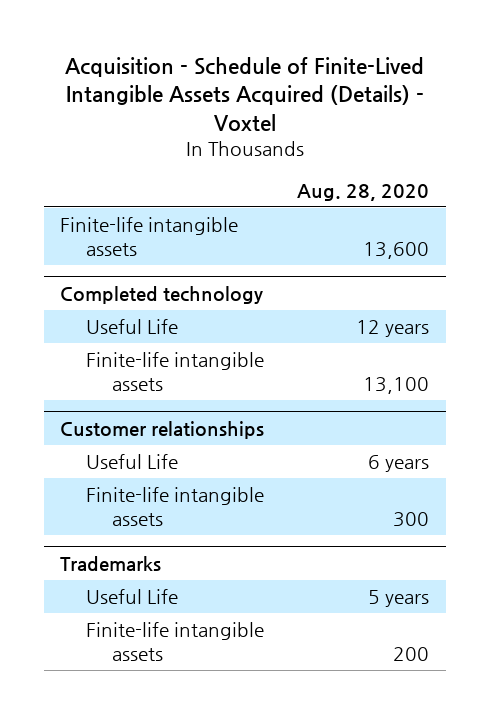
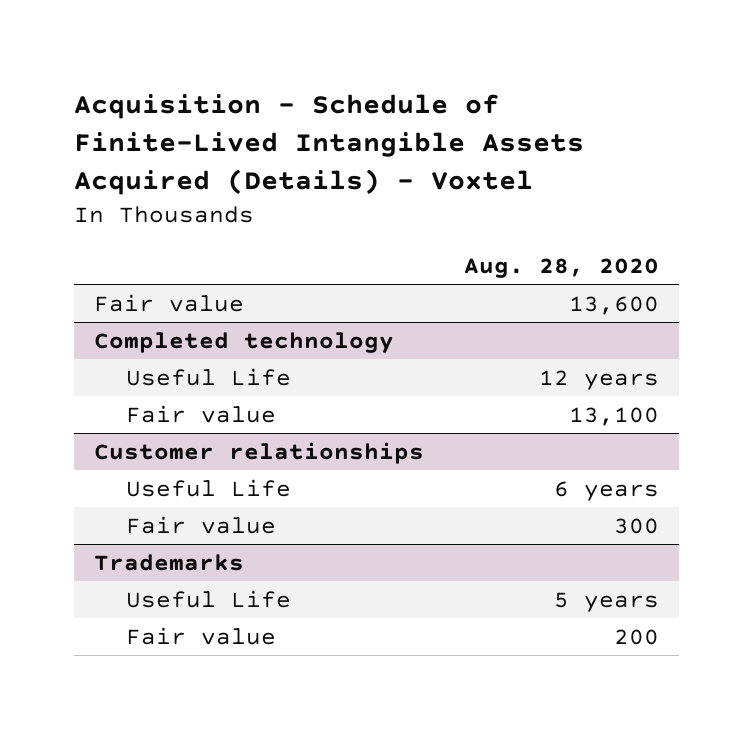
- Finite-life intangible assets | 13,600
+ Fair value | 13,600
@ Completed technology
- Finite-life intangible assets | 13,100
+ Fair value | 13,100
@ Customer relationships
- Finite-life intangible assets | 300
+ Fair value | 300
@ Trademarks
- Finite-life intangible assets | 200
+ Fair value | 200

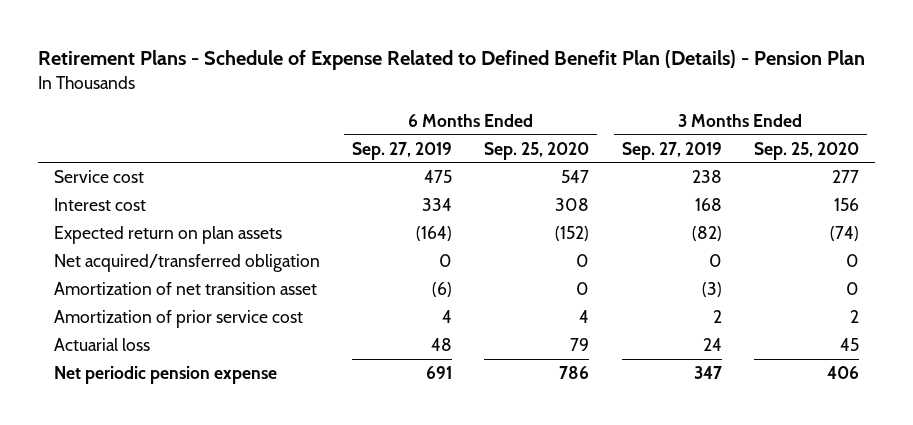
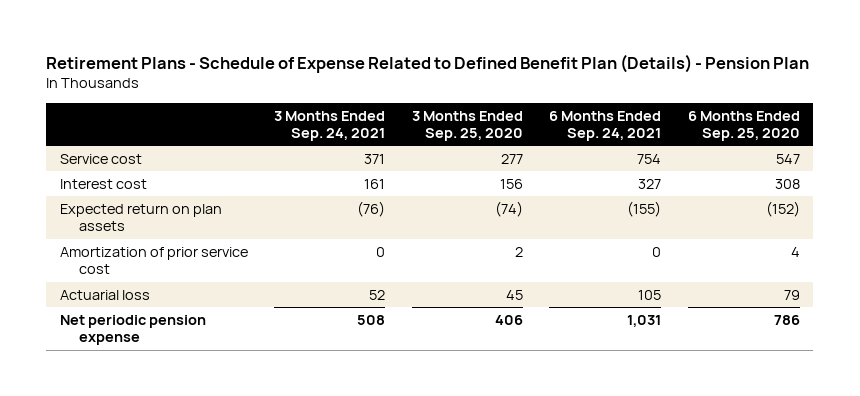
- | 6 Months Ended Sep. 27, 2019 | 6 Months Ended Sep. 25, 2020 | 3 Months Ended Sep. 27, 2019 | 3 Months Ended Sep. 25, 2020
+ | 3 Months Ended Sep. 24, 2021 | 3 Months Ended Sep. 25, 2020 | 6 Months Ended Sep. 24, 2021 | 6 Months Ended Sep. 25, 2020
- Net acquired/transferred obligation | 0 | 0 | 0 | 0
- Amortization of net transition asset | (6) | 0 | (3) | 0

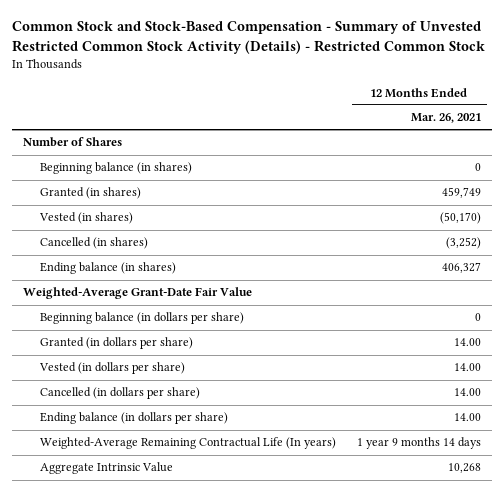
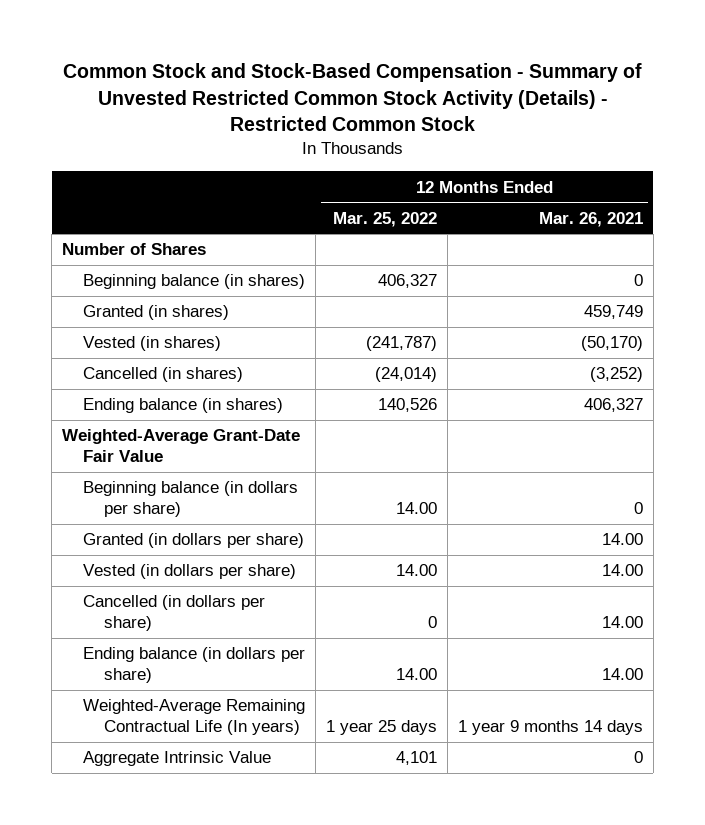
- | 12 Months Ended Mar. 26, 2021
+ | 12 Months Ended Mar. 25, 2022 | 12 Months Ended Mar. 26, 2021
- Aggregate Intrinsic Value | 10,268
+ Aggregate Intrinsic Value | 4,101 | 0

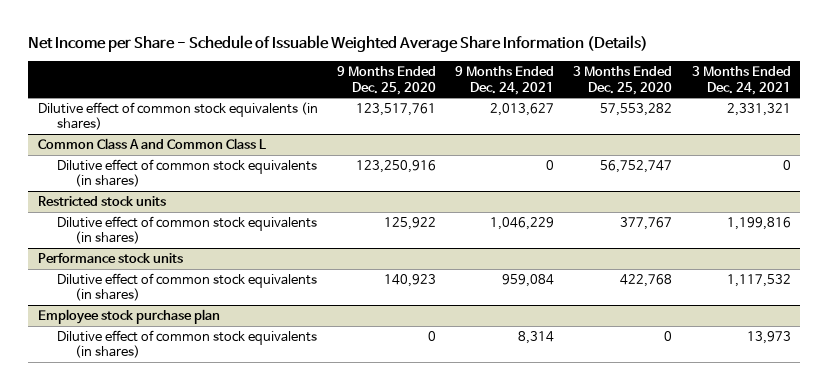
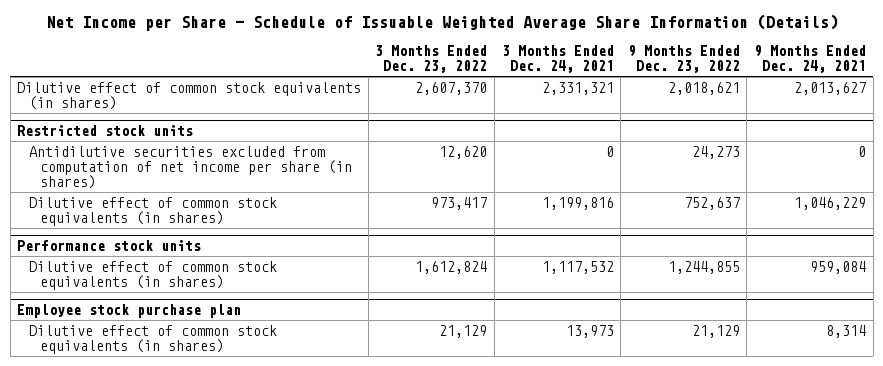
- | 9 Months Ended Dec. 25, 2020 | 9 Months Ended Dec. 24, 2021 | 3 Months Ended Dec. 25, 2020 | 3 Months Ended Dec. 24, 2021
+ | 3 Months Ended Dec. 23, 2022 | 3 Months Ended Dec. 24, 2021 | 9 Months Ended Dec. 23, 2022 | 9 Months Ended Dec. 24, 2021
- Common Class A and Common Class L
- Dilutive effect of common stock equivalents (in shares) | 123,250,916 | 0 | 56,752,747 | 0
@ Restricted stock units
+ Antidilutive securities excluded from computation of net income per share (in shares) | 12,620 | 0 | 24,273 | 0

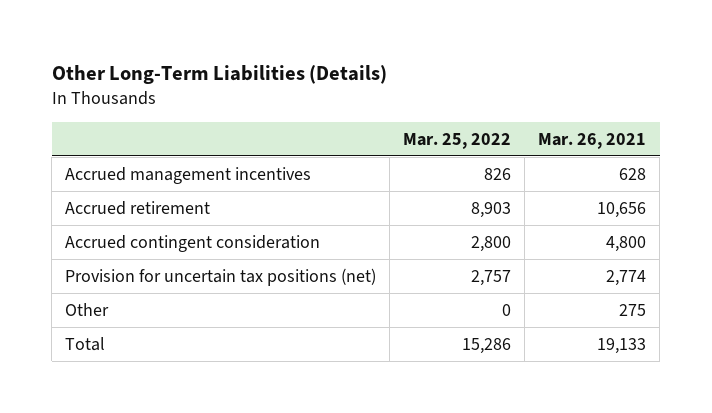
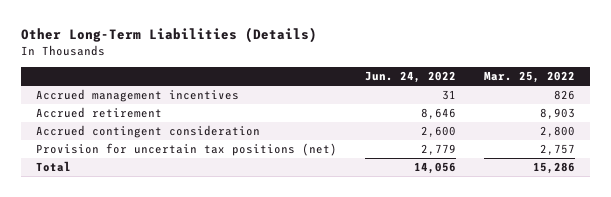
- | Mar. 25, 2022 | Mar. 26, 2021
+ | Jun. 24, 2022 | Mar. 25, 2022
- Other | 0 | 275

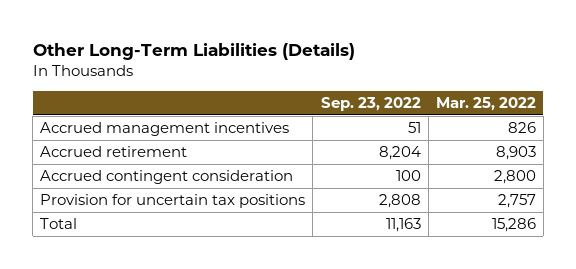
- | Jun. 24, 2022 | Mar. 25, 2022
+ | Sep. 23, 2022 | Mar. 25, 2022
- Provision for uncertain tax positions (net) | 2,779 | 2,757
+ Provision for uncertain tax positions | 2,808 | 2,757

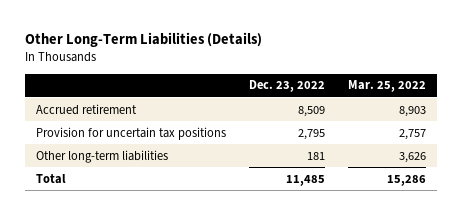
- | Sep. 23, 2022 | Mar. 25, 2022
+ | Dec. 23, 2022 | Mar. 25, 2022
- Accrued management incentives | 51 | 826
- Accrued contingent consideration | 100 | 2,800
+ Other long-term liabilities | 181 | 3,626

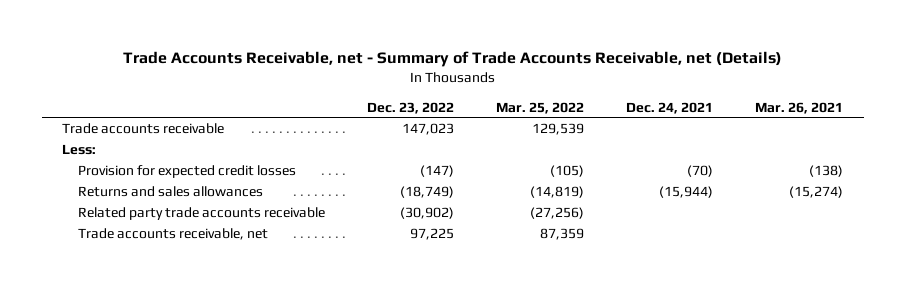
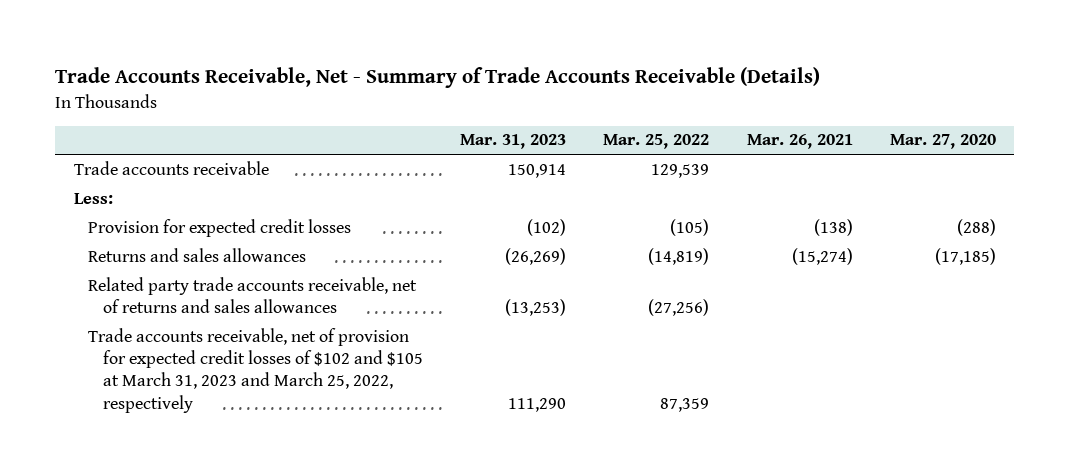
- Trade Accounts Receivable, net - Summary of Trade Accounts Receivable, net (Details)
+ Trade Accounts Receivable, Net - Summary of Trade Accounts Receivable (Details)
- | Dec. 23, 2022 | Mar. 25, 2022 | Dec. 24, 2021 | Mar. 26, 2021
+ | Mar. 31, 2023 | Mar. 25, 2022 | Mar. 26, 2021 | Mar. 27, 2020
- Related party trade accounts receivable | (30,902) | (27,256) | |
- Trade accounts receivable, net | 97,225 | 87,359 | |
+ Related party trade accounts receivable, net of returns and sales allowances | (13,253) | (27,256) | |
+ Trade accounts receivable, net of provision for expected credit losses of $102 and $105 at March 31, 2023 and March 25, 2022, respectively | 111,290 | 87,359 | |

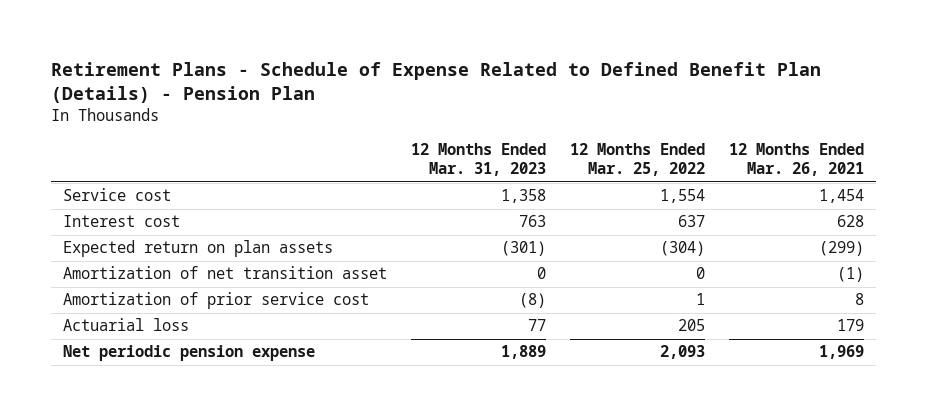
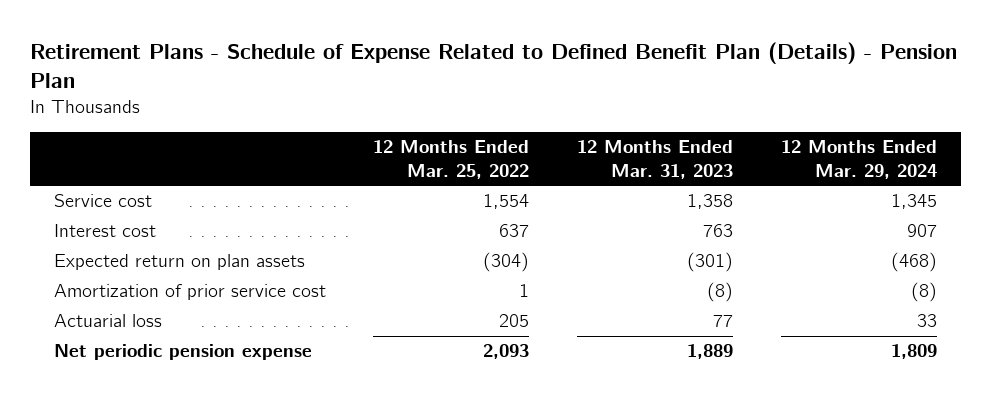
- | 12 Months Ended Mar. 31, 2023 | 12 Months Ended Mar. 25, 2022 | 12 Months Ended Mar. 26, 2021
+ | 12 Months Ended Mar. 25, 2022 | 12 Months Ended Mar. 31, 2023 | 12 Months Ended Mar. 29, 2024
- Amortization of net transition asset | 0 | 0 | (1)

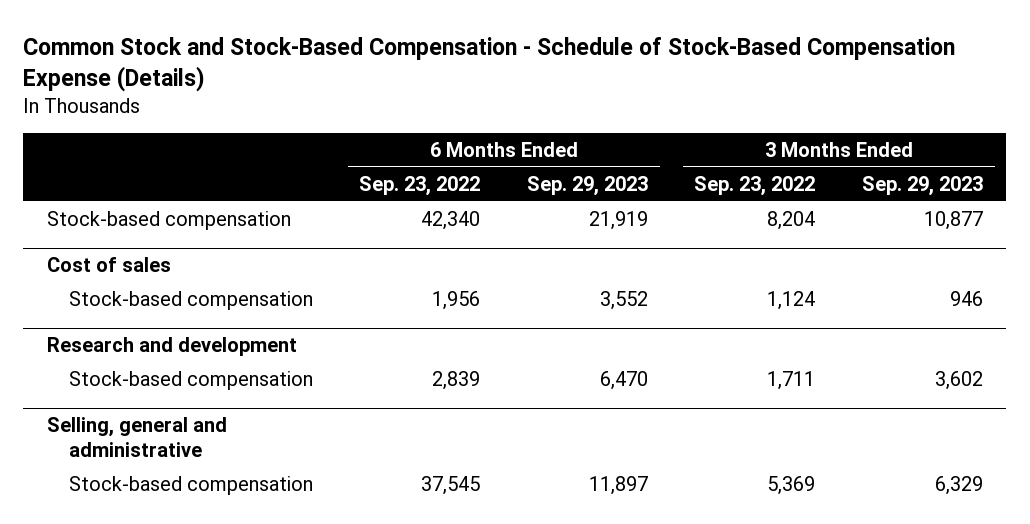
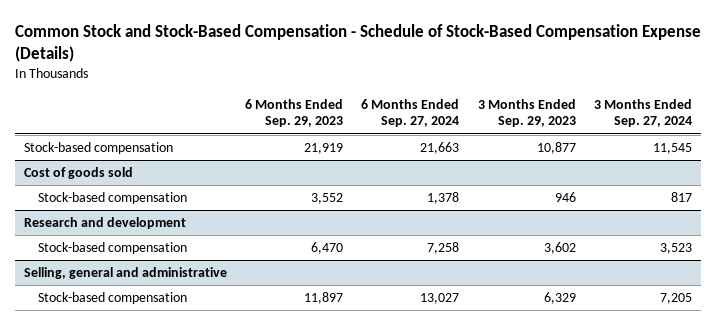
- | 6 Months Ended Sep. 23, 2022 | 6 Months Ended Sep. 29, 2023 | 3 Months Ended Sep. 23, 2022 | 3 Months Ended Sep. 29, 2023
+ | 6 Months Ended Sep. 29, 2023 | 6 Months Ended Sep. 27, 2024 | 3 Months Ended Sep. 29, 2023 | 3 Months Ended Sep. 27, 2024
- Cost of sales
+ Cost of goods sold

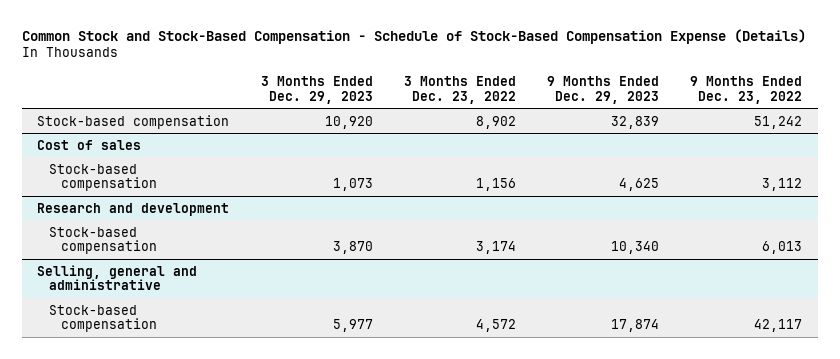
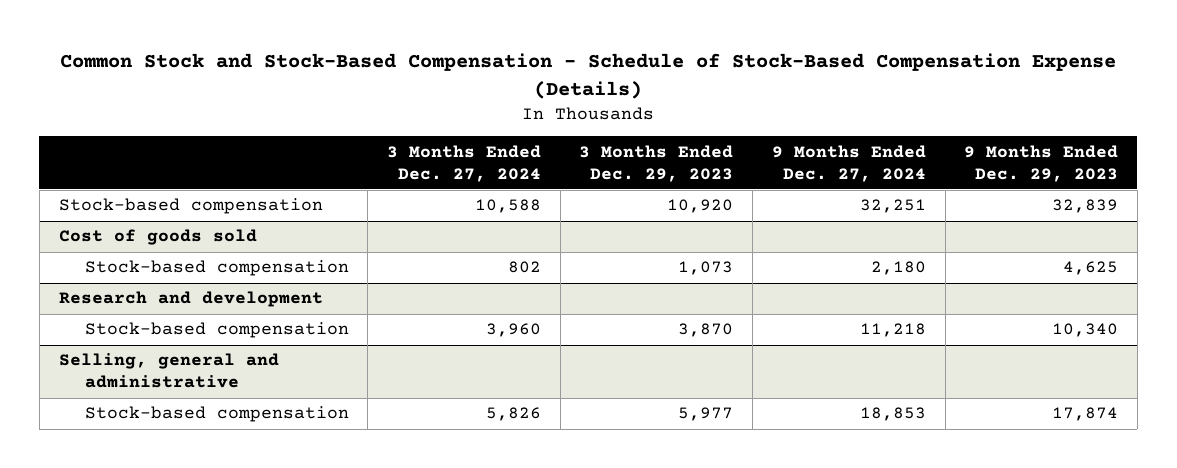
- | 3 Months Ended Dec. 29, 2023 | 3 Months Ended Dec. 23, 2022 | 9 Months Ended Dec. 29, 2023 | 9 Months Ended Dec. 23, 2022
+ | 3 Months Ended Dec. 27, 2024 | 3 Months Ended Dec. 29, 2023 | 9 Months Ended Dec. 27, 2024 | 9 Months Ended Dec. 29, 2023
- Cost of sales
+ Cost of goods sold

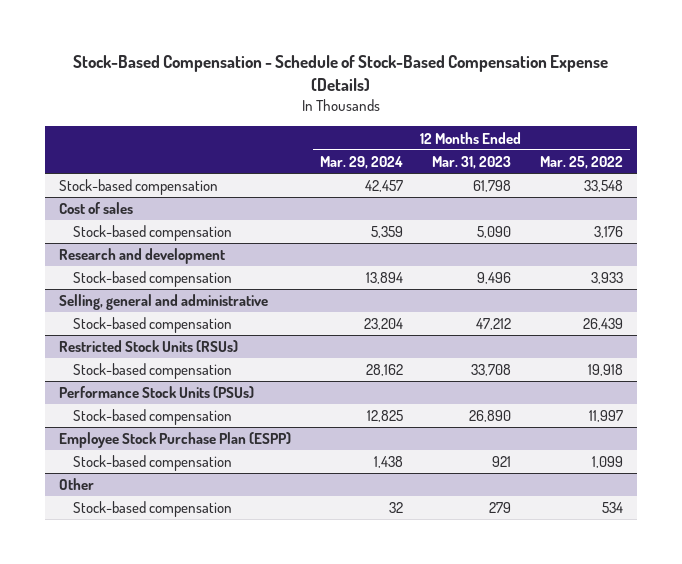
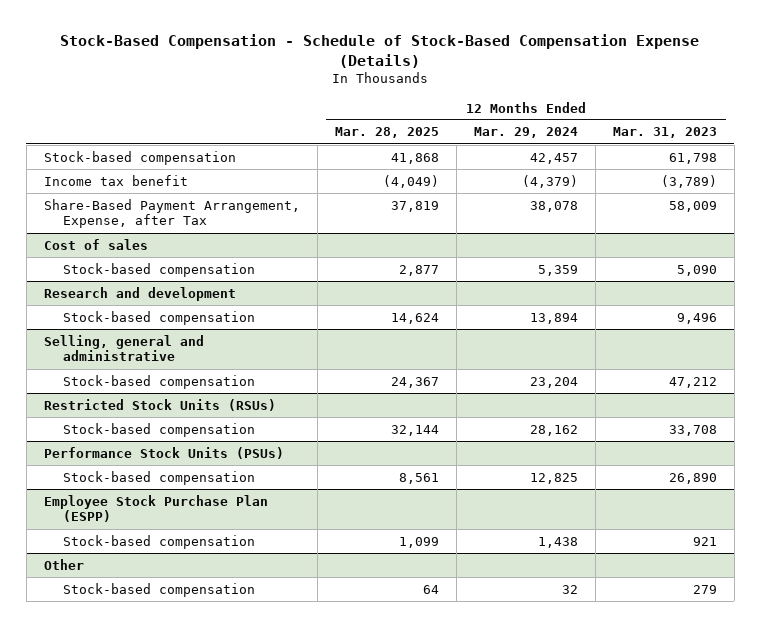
- | 12 Months Ended Mar. 29, 2024 | 12 Months Ended Mar. 31, 2023 | 12 Months Ended Mar. 25, 2022
+ | 12 Months Ended Mar. 28, 2025 | 12 Months Ended Mar. 29, 2024 | 12 Months Ended Mar. 31, 2023
+ Income tax benefit | (4,049) | (4,379) | (3,789)
+ Share-Based Payment Arrangement, Expense, after Tax | 37,819 | 38,078 | 58,009

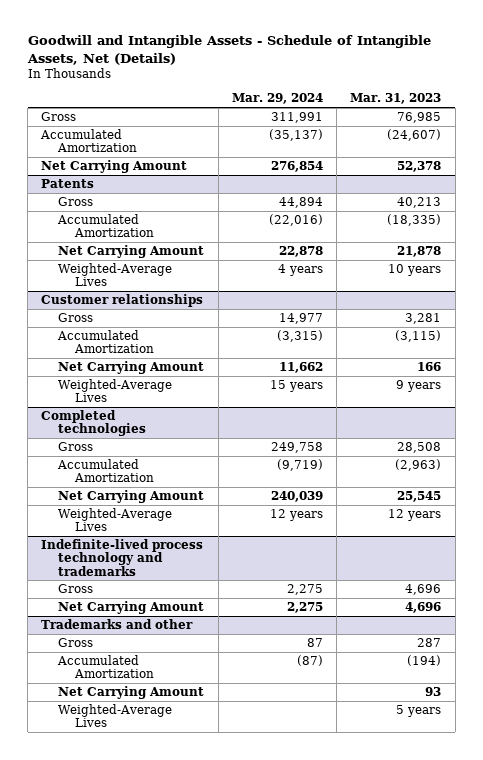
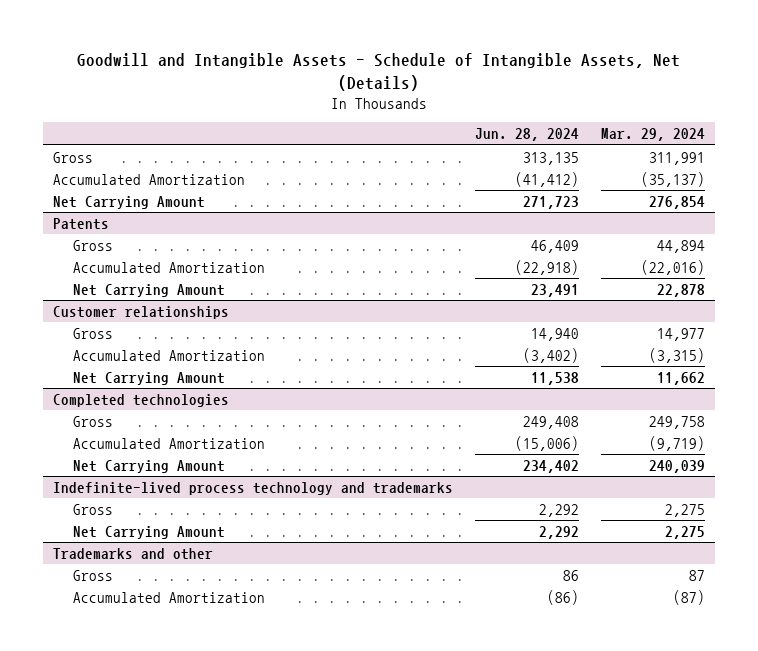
- | Mar. 29, 2024 | Mar. 31, 2023
+ | Jun. 28, 2024 | Mar. 29, 2024
@ Patents
- Weighted-Average Lives | 4 years | 10 years
@ Customer relationships
- Weighted-Average Lives | 15 years | 9 years
@ Completed technologies
- Weighted-Average Lives | 12 years | 12 years
@ Trademarks and other
- Net Carrying Amount | | 93
- Weighted-Average Lives | | 5 years

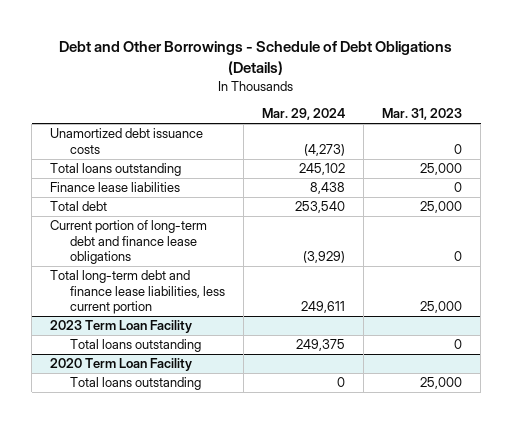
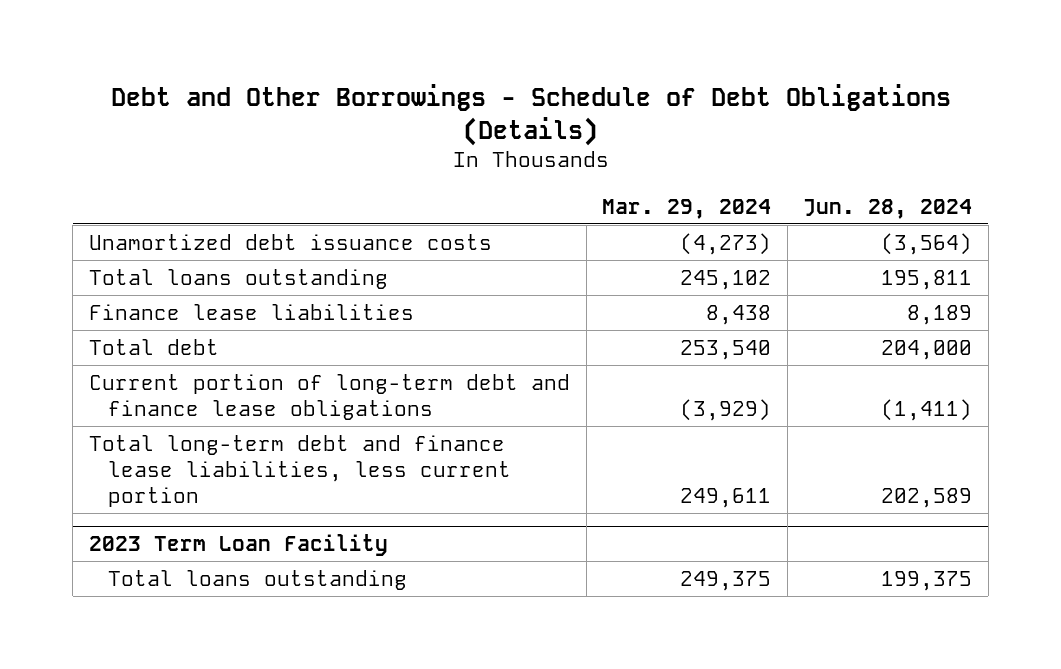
- | Mar. 29, 2024 | Mar. 31, 2023
+ | Mar. 29, 2024 | Jun. 28, 2024
- 2020 Term Loan Facility
- Total loans outstanding | 0 | 25,000

